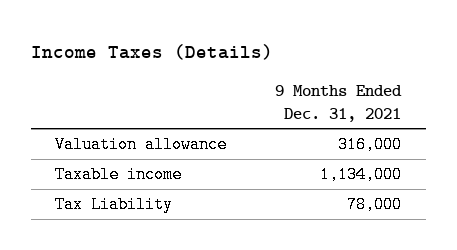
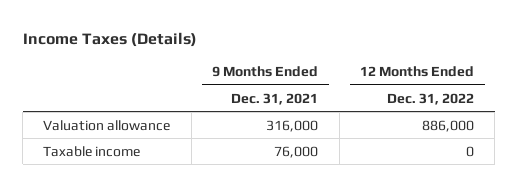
- | 9 Months Ended Dec. 31, 2021
+ | 9 Months Ended Dec. 31, 2021 | 12 Months Ended Dec. 31, 2022
- Taxable income | 1,134,000
- Tax Liability | 78,000
+ Taxable income | 76,000 | 0

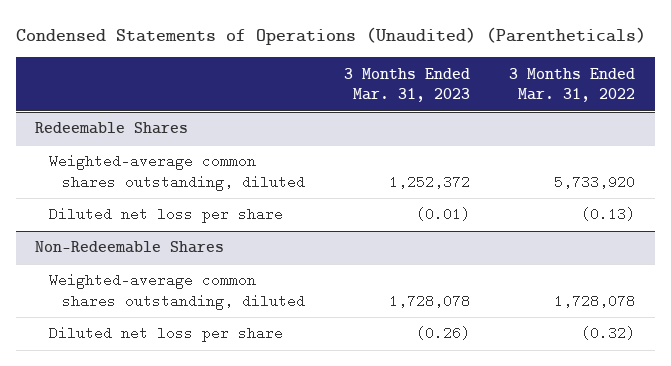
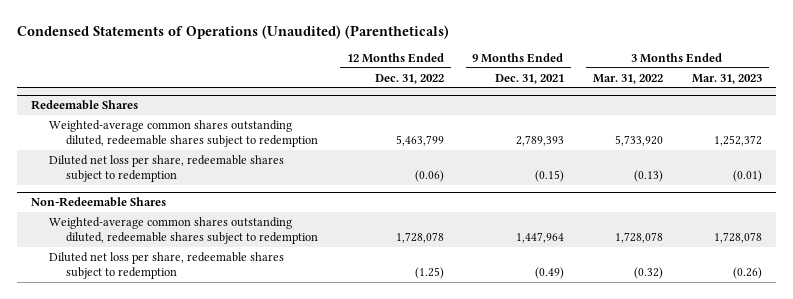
- | 3 Months Ended Mar. 31, 2023 | 3 Months Ended Mar. 31, 2022
+ | 12 Months Ended Dec. 31, 2022 | 9 Months Ended Dec. 31, 2021 | 3 Months Ended Mar. 31, 2022 | 3 Months Ended Mar. 31, 2023
@ Redeemable Shares
- Weighted-average common shares outstanding, diluted | 1,252,372 | 5,733,920
- Diluted net loss per share | (0.01) | (0.13)
+ Weighted-average common shares outstanding diluted, redeemable shares subject to redemption | 5,463,799 | 2,789,393 | 5,733,920 | 1,252,372
+ Diluted net loss per share, redeemable shares subject to redemption | (0.06) | (0.15) | (0.13) | (0.01)
@ Non-Redeemable Shares
- Weighted-average common shares outstanding, diluted | 1,728,078 | 1,728,078
- Diluted net loss per share | (0.26) | (0.32)
+ Weighted-average common shares outstanding diluted, redeemable shares subject to redemption | 1,728,078 | 1,447,964 | 1,728,078 | 1,728,078
+ Diluted net loss per share, redeemable shares subject to redemption | (1.25) | (0.49) | (0.32) | (0.26)

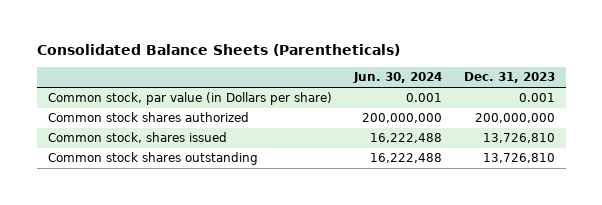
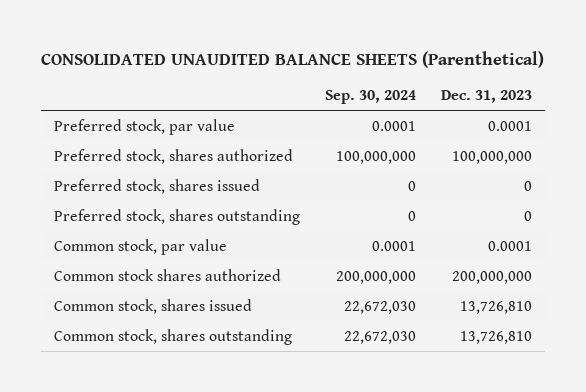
- Consolidated Balance Sheets (Parentheticals)
+ CONSOLIDATED UNAUDITED BALANCE SHEETS (Parenthetical)
- | Jun. 30, 2024 | Dec. 31, 2023
+ | Sep. 30, 2024 | Dec. 31, 2023
- Common stock, par value (in Dollars per share) | 0.001 | 0.001
+ Preferred stock, par value | 0.0001 | 0.0001
+ Preferred stock, shares authorized | 100,000,000 | 100,000,000
+ Preferred stock, shares issued | 0 | 0
+ Preferred stock, shares outstanding | 0 | 0
+ Common stock, par value | 0.0001 | 0.0001
- Common stock shares outstanding | 16,222,488 | 13,726,810
+ Common stock, shares outstanding | 22,672,030 | 13,726,810

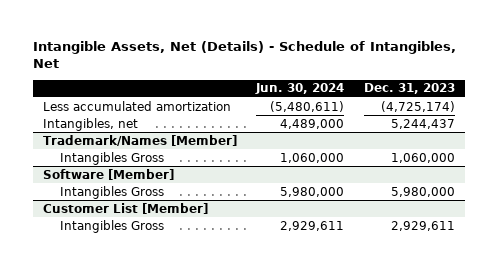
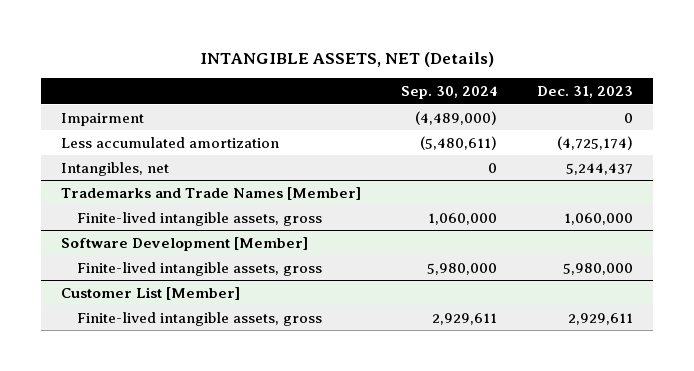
- Intangible Assets, Net (Details) - Schedule of Intangibles, Net
+ INTANGIBLE ASSETS, NET (Details)
- | Jun. 30, 2024 | Dec. 31, 2023
+ | Sep. 30, 2024 | Dec. 31, 2023
+ Impairment | (4,489,000) | 0
- Trademark/Names [Member]
- Intangibles Gross | 1,060,000 | 1,060,000
- Software [Member]
- Intangibles Gross | 5,980,000 | 5,980,000
+ Trademarks and Trade Names [Member]
+ Finite-lived intangible assets, gross | 1,060,000 | 1,060,000
+ Software Development [Member]
+ Finite-lived intangible assets, gross | 5,980,000 | 5,980,000
@ Customer List [Member]
- Intangibles Gross | 2,929,611 | 2,929,611
+ Finite-lived intangible assets, gross | 2,929,611 | 2,929,611

